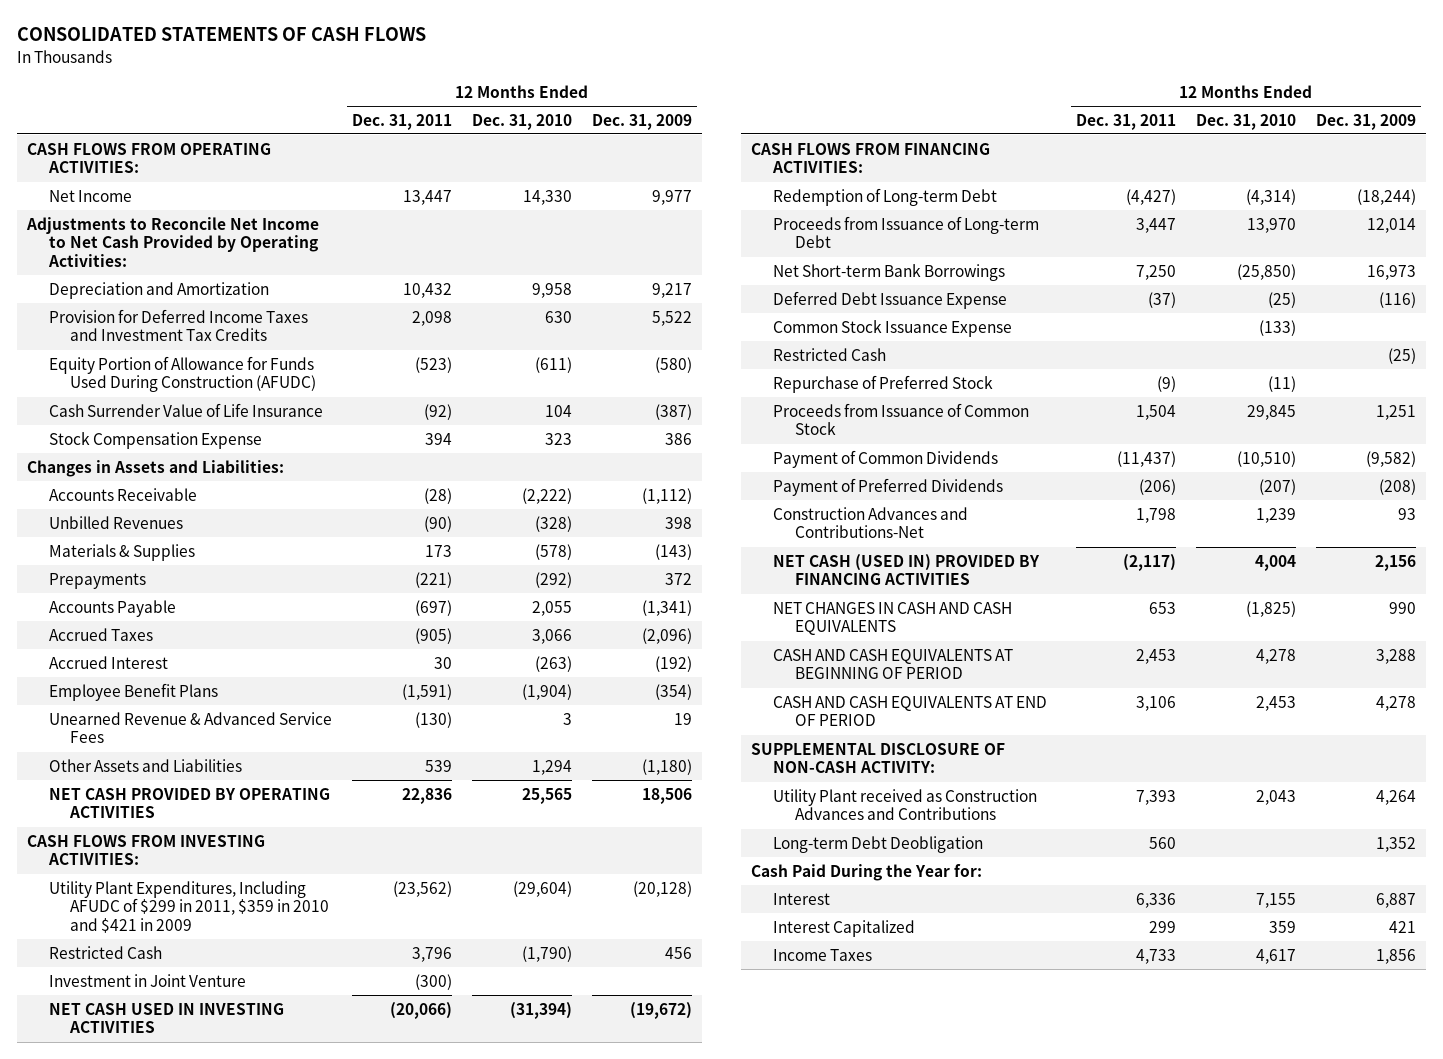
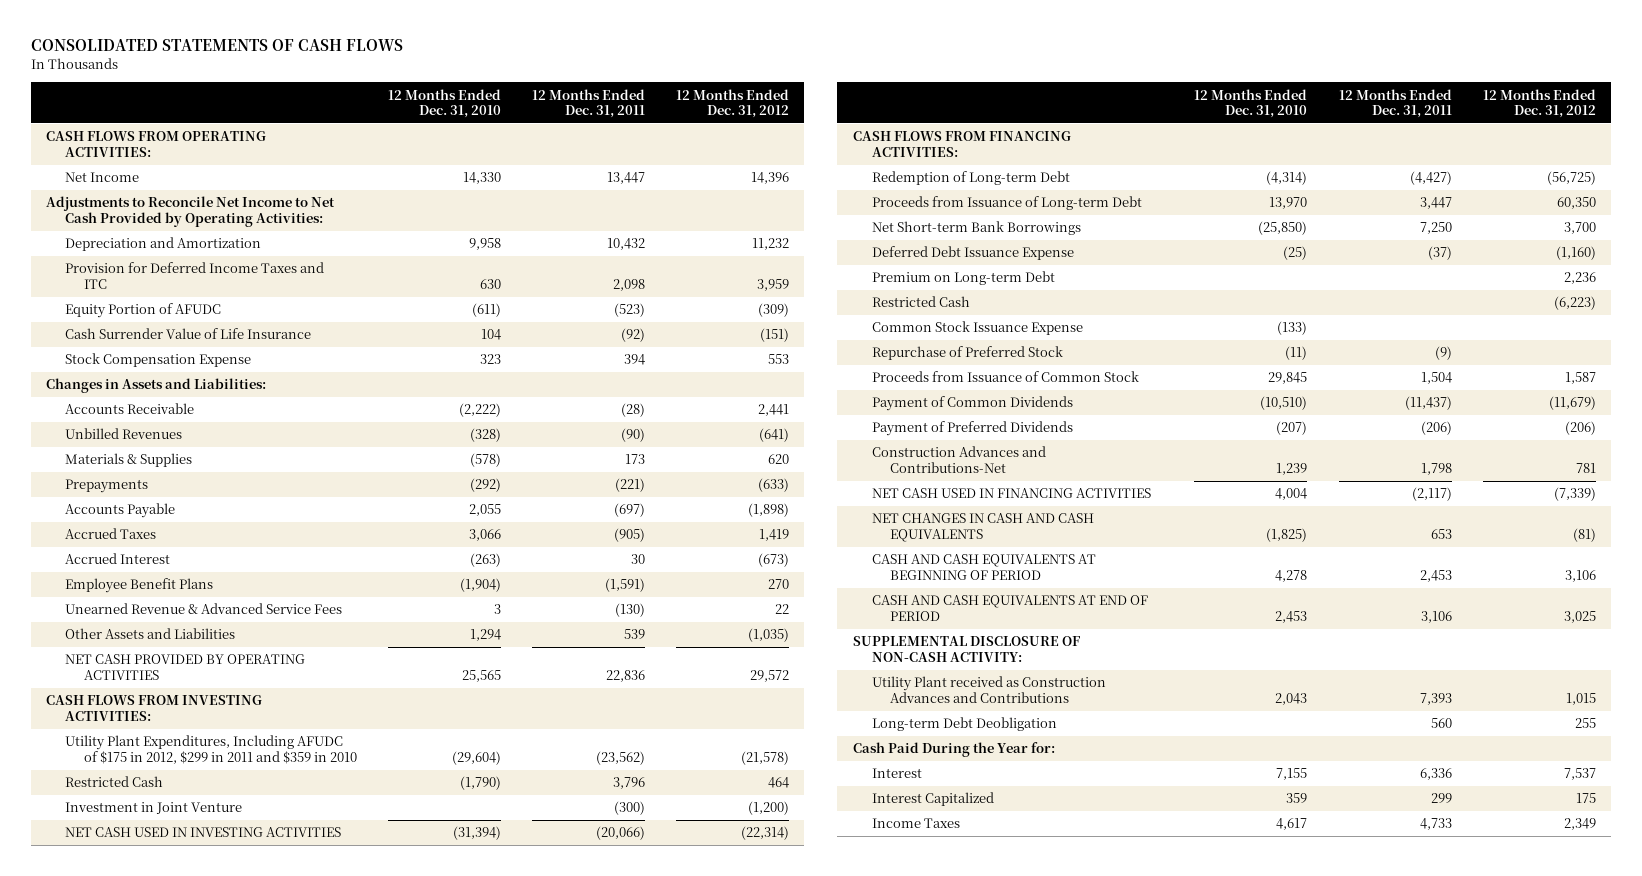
- | 12 Months Ended Dec. 31, 2011 | 12 Months Ended Dec. 31, 2010 | 12 Months Ended Dec. 31, 2009
+ | 12 Months Ended Dec. 31, 2010 | 12 Months Ended Dec. 31, 2011 | 12 Months Ended Dec. 31, 2012
- Provision for Deferred Income Taxes and Investment Tax Credits | 2,098 | 630 | 5,522
- Equity Portion of Allowance for Funds Used During Construction (AFUDC) | (523) | (611) | (580)
+ Provision for Deferred Income Taxes and ITC | 630 | 2,098 | 3,959
+ Equity Portion of AFUDC | (611) | (523) | (309)
- Utility Plant Expenditures, Including AFUDC of $299 in 2011, $359 in 2010 and $421 in 2009 | (23,562) | (29,604) | (20,128)
+ Utility Plant Expenditures, Including AFUDC of $175 in 2012, $299 in 2011 and $359 in 2010 | (29,604) | (23,562) | (21,578)
+ Premium on Long-term Debt | | | 2,236
moved down: Common Stock Issuance Expense | (133) | |
- NET CASH (USED IN) PROVIDED BY FINANCING ACTIVITIES | (2,117) | 4,004 | 2,156
+ NET CASH USED IN FINANCING ACTIVITIES | 4,004 | (2,117) | (7,339)

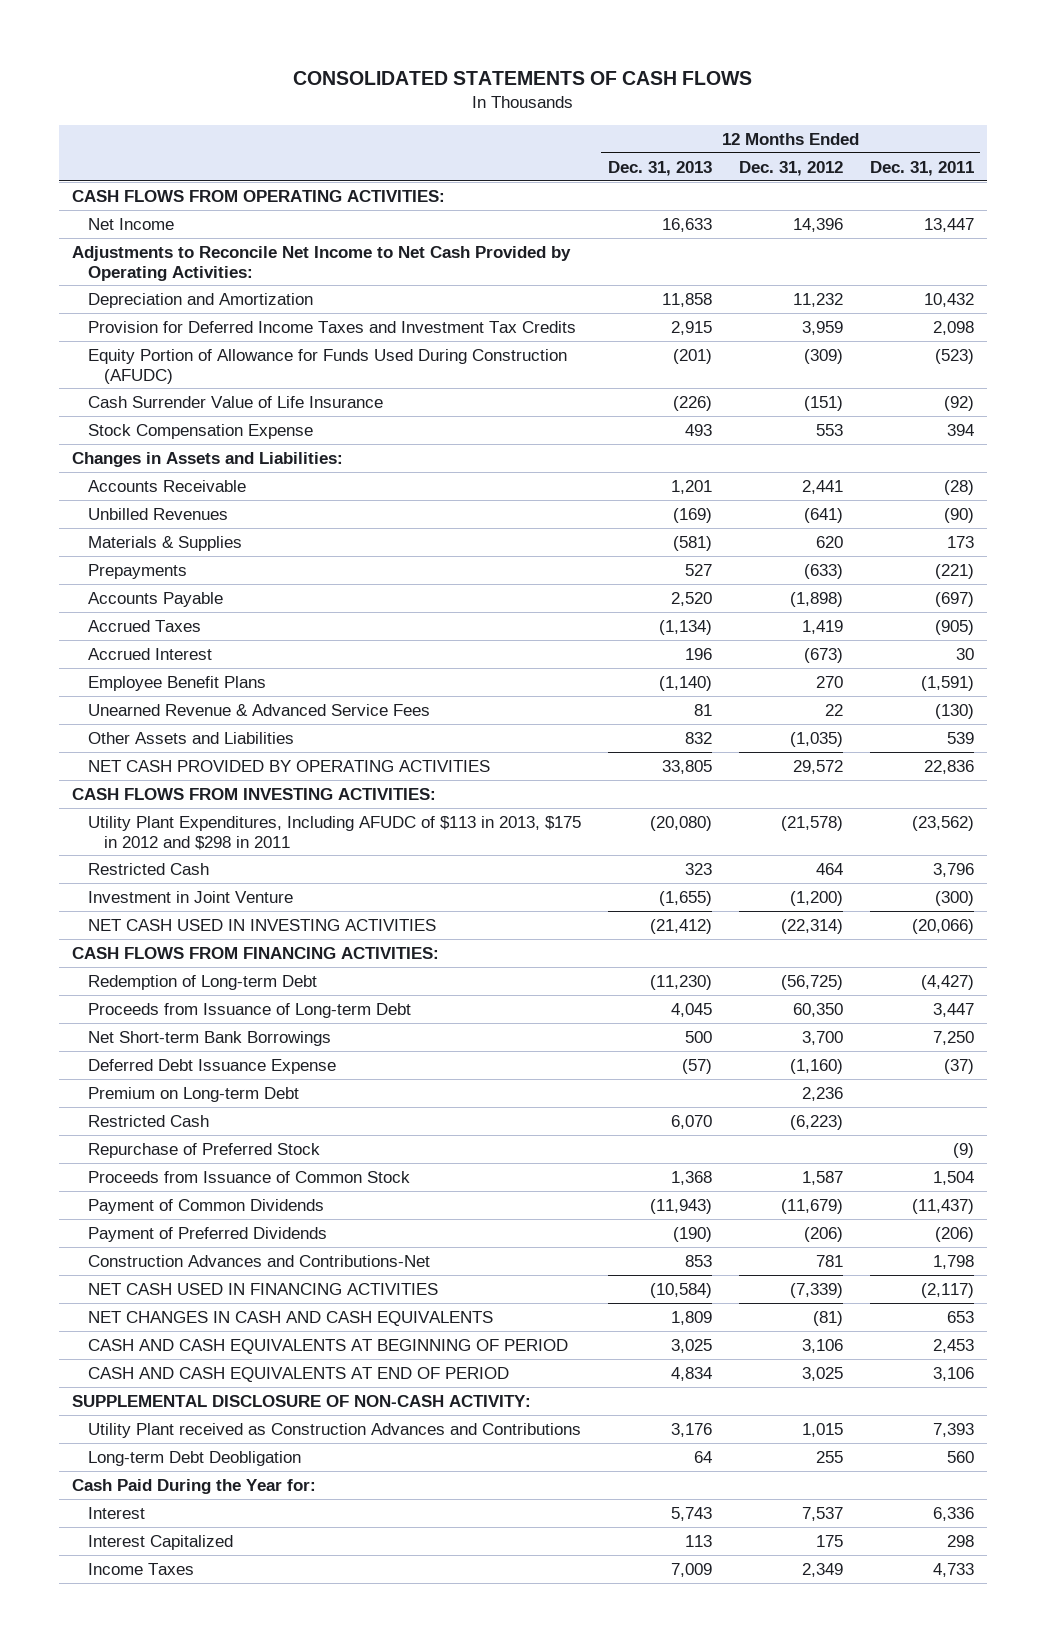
- | 12 Months Ended Dec. 31, 2010 | 12 Months Ended Dec. 31, 2011 | 12 Months Ended Dec. 31, 2012
+ | 12 Months Ended Dec. 31, 2013 | 12 Months Ended Dec. 31, 2012 | 12 Months Ended Dec. 31, 2011
- Provision for Deferred Income Taxes and ITC | 630 | 2,098 | 3,959
- Equity Portion of AFUDC | (611) | (523) | (309)
+ Provision for Deferred Income Taxes and Investment Tax Credits | 2,915 | 3,959 | 2,098
+ Equity Portion of Allowance for Funds Used During Construction (AFUDC) | (201) | (309) | (523)
- Utility Plant Expenditures, Including AFUDC of $175 in 2012, $299 in 2011 and $359 in 2010 | (29,604) | (23,562) | (21,578)
+ Utility Plant Expenditures, Including AFUDC of $113 in 2013, $175 in 2012 and $298 in 2011 | (20,080) | (21,578) | (23,562)
- Common Stock Issuance Expense | (133) | |
- Interest Capitalized | 359 | 299 | 175
+ Interest Capitalized | 113 | 175 | 298

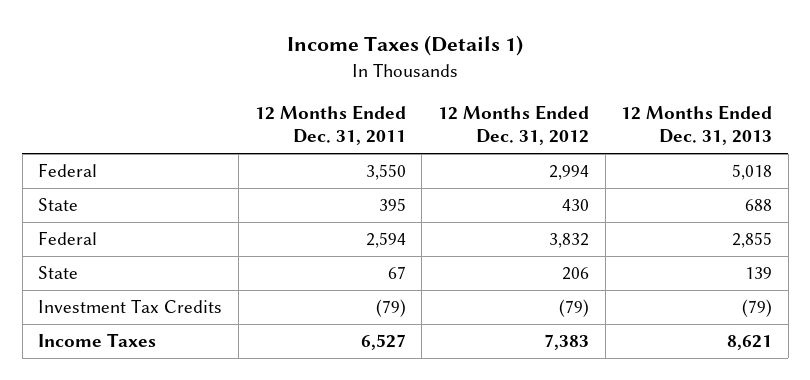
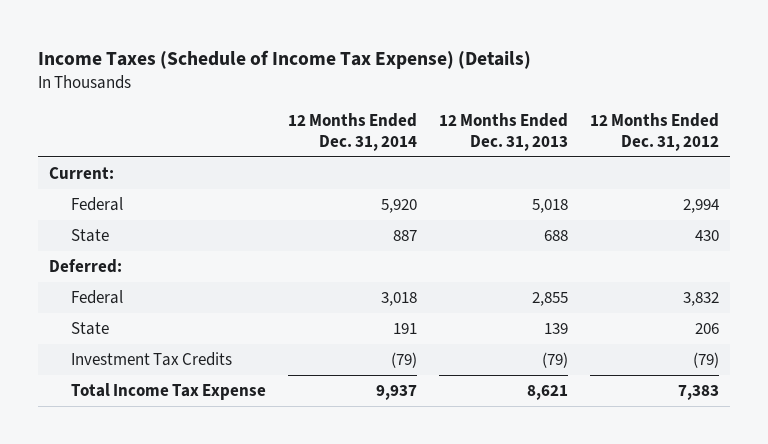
- Income Taxes (Details 1)
+ Income Taxes (Schedule of Income Tax Expense) (Details)
- | 12 Months Ended Dec. 31, 2011 | 12 Months Ended Dec. 31, 2012 | 12 Months Ended Dec. 31, 2013
+ | 12 Months Ended Dec. 31, 2014 | 12 Months Ended Dec. 31, 2013 | 12 Months Ended Dec. 31, 2012
+ Current:
+ Deferred:
- Income Taxes | 6,527 | 7,383 | 8,621
+ Total Income Tax Expense | 9,937 | 8,621 | 7,383

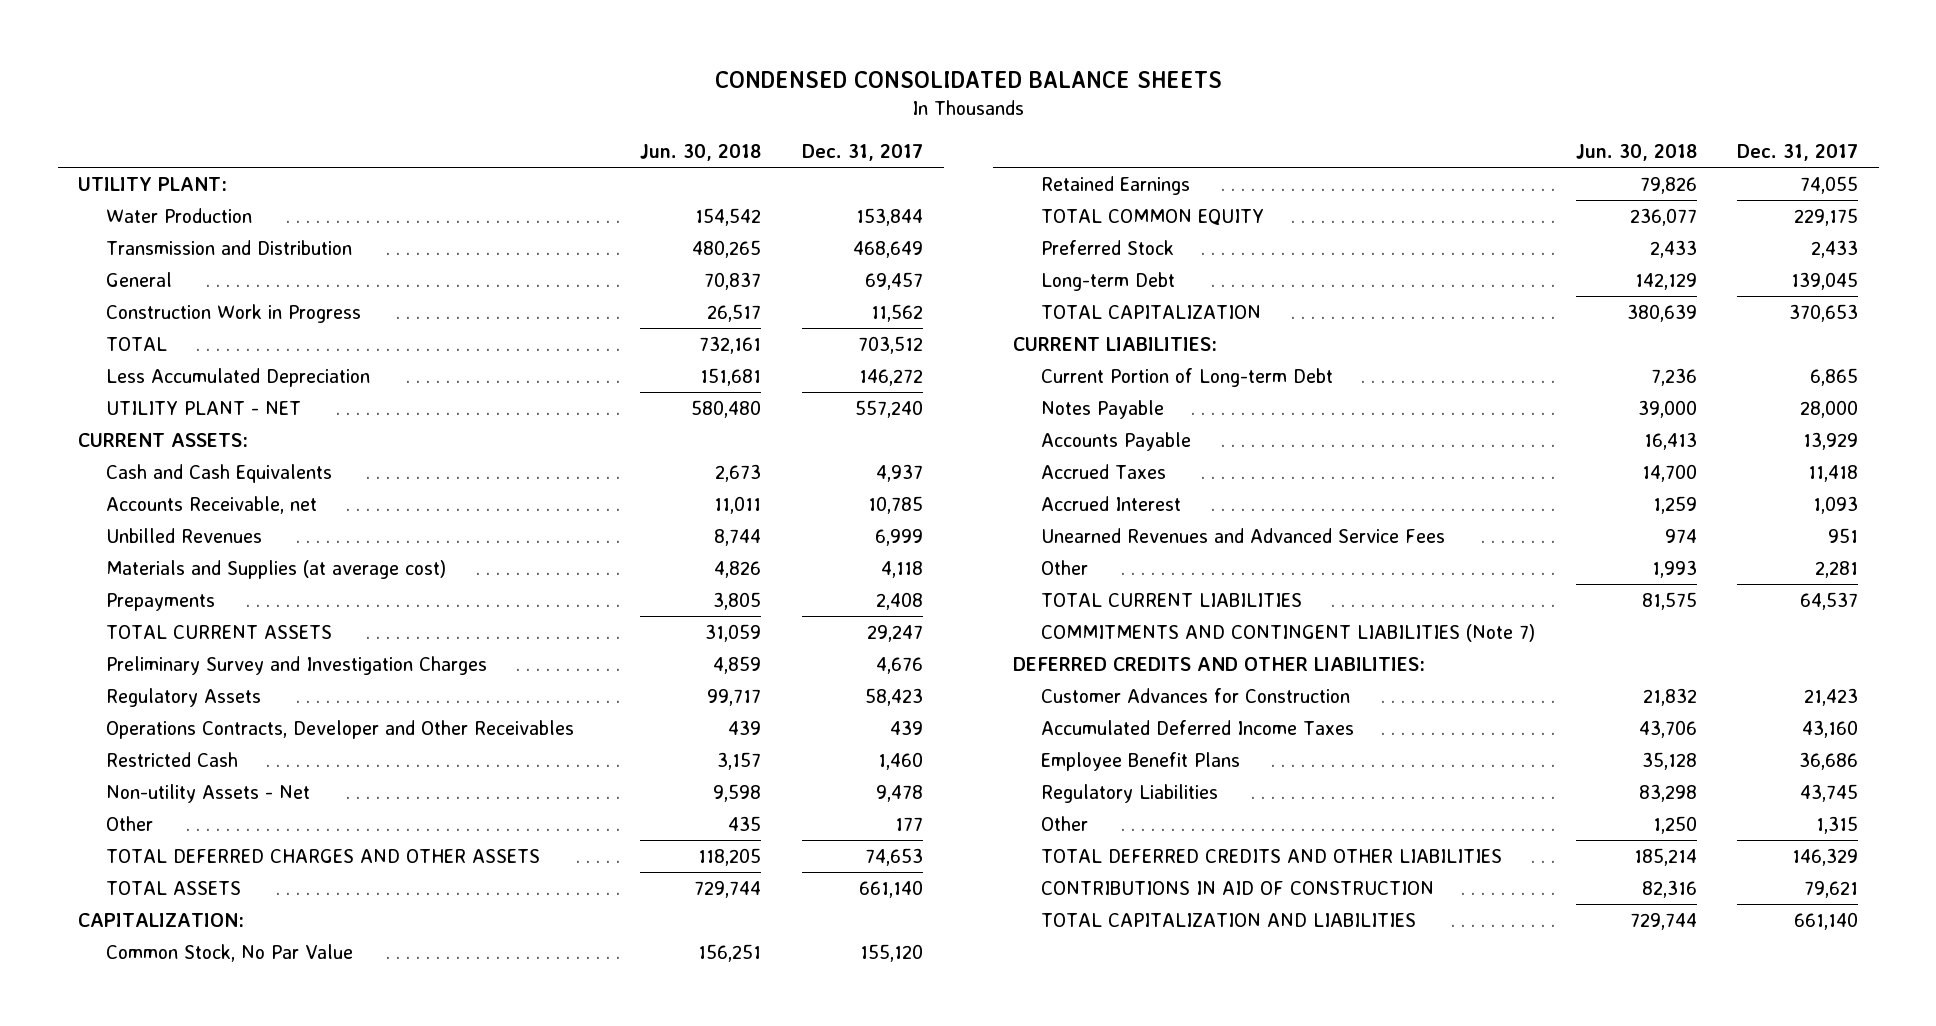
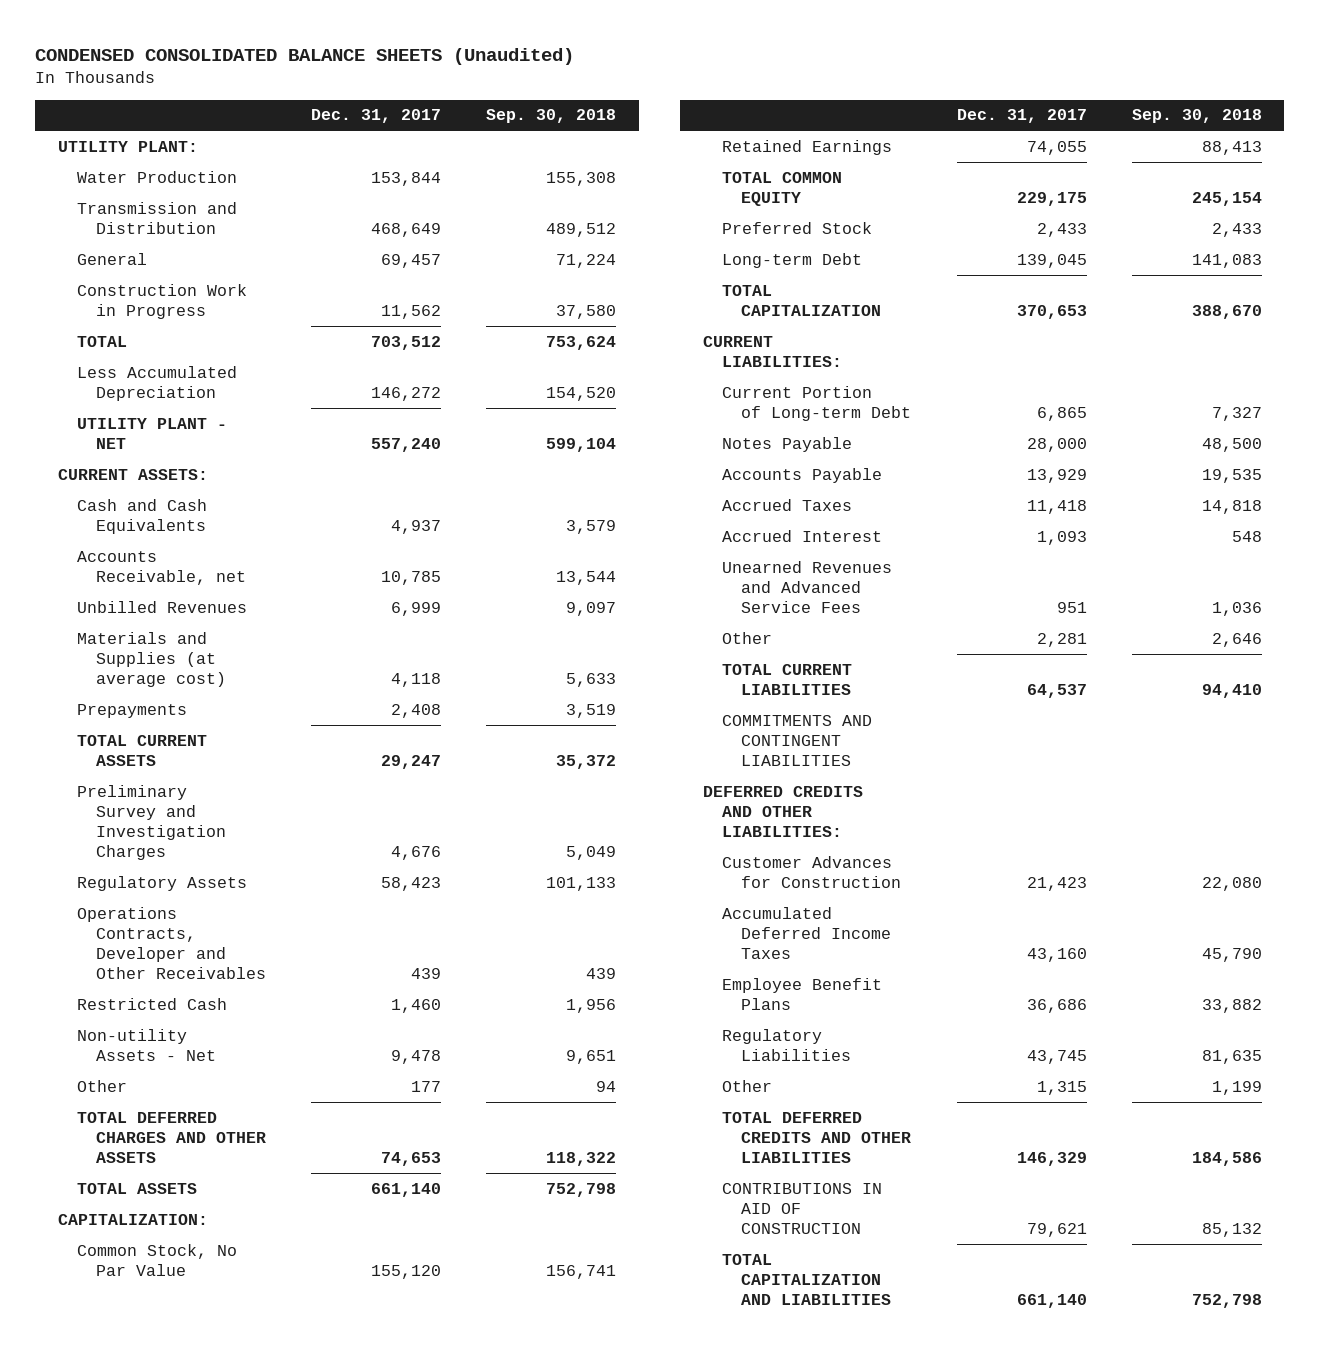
- CONDENSED CONSOLIDATED BALANCE SHEETS
+ CONDENSED CONSOLIDATED BALANCE SHEETS (Unaudited)
- | Jun. 30, 2018 | Dec. 31, 2017
+ | Dec. 31, 2017 | Sep. 30, 2018
- COMMITMENTS AND CONTINGENT LIABILITIES (Note 7)
+ COMMITMENTS AND CONTINGENT LIABILITIES

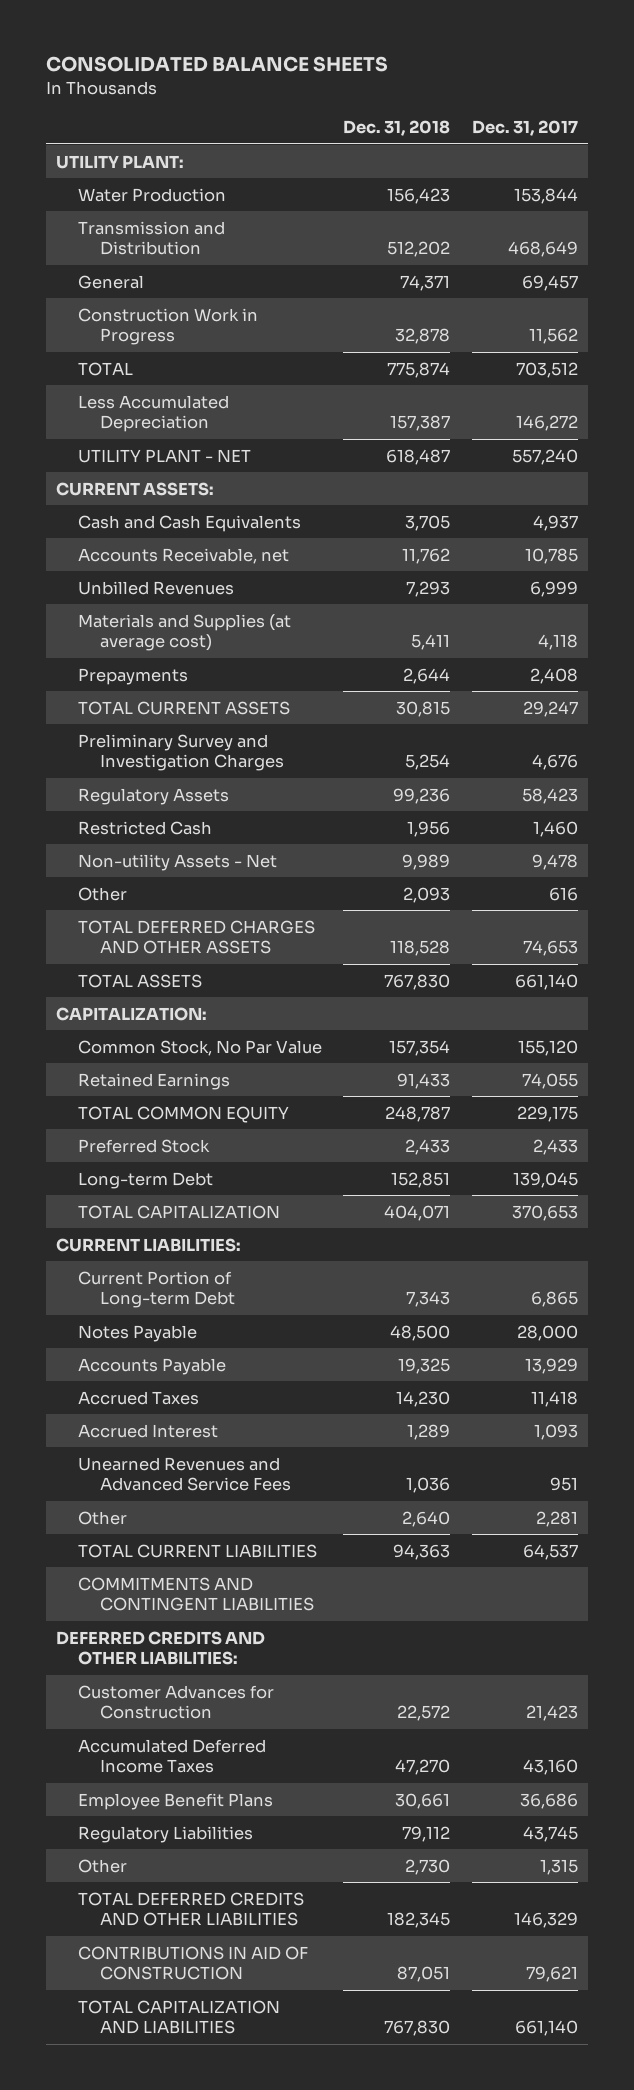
- CONDENSED CONSOLIDATED BALANCE SHEETS (Unaudited)
+ CONSOLIDATED BALANCE SHEETS
- | Dec. 31, 2017 | Sep. 30, 2018
+ | Dec. 31, 2018 | Dec. 31, 2017
- Operations Contracts, Developer and Other Receivables | 439 | 439
- Other | 177 | 94
+ Other | 2,093 | 616

